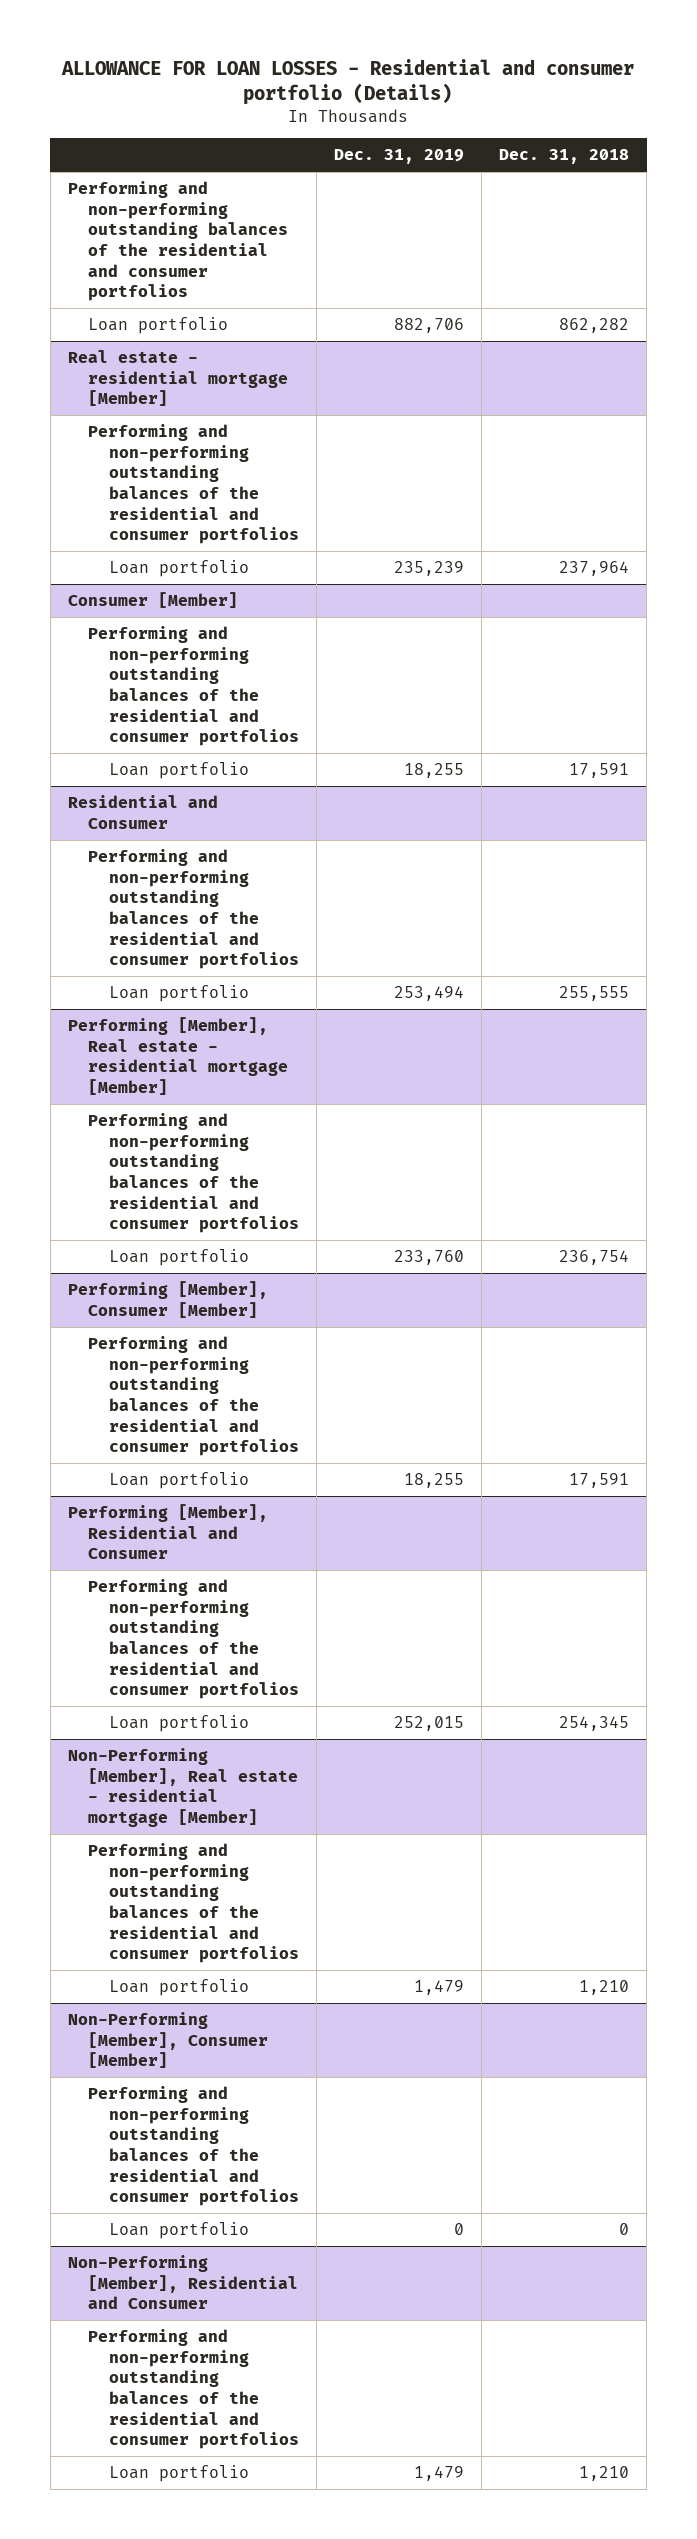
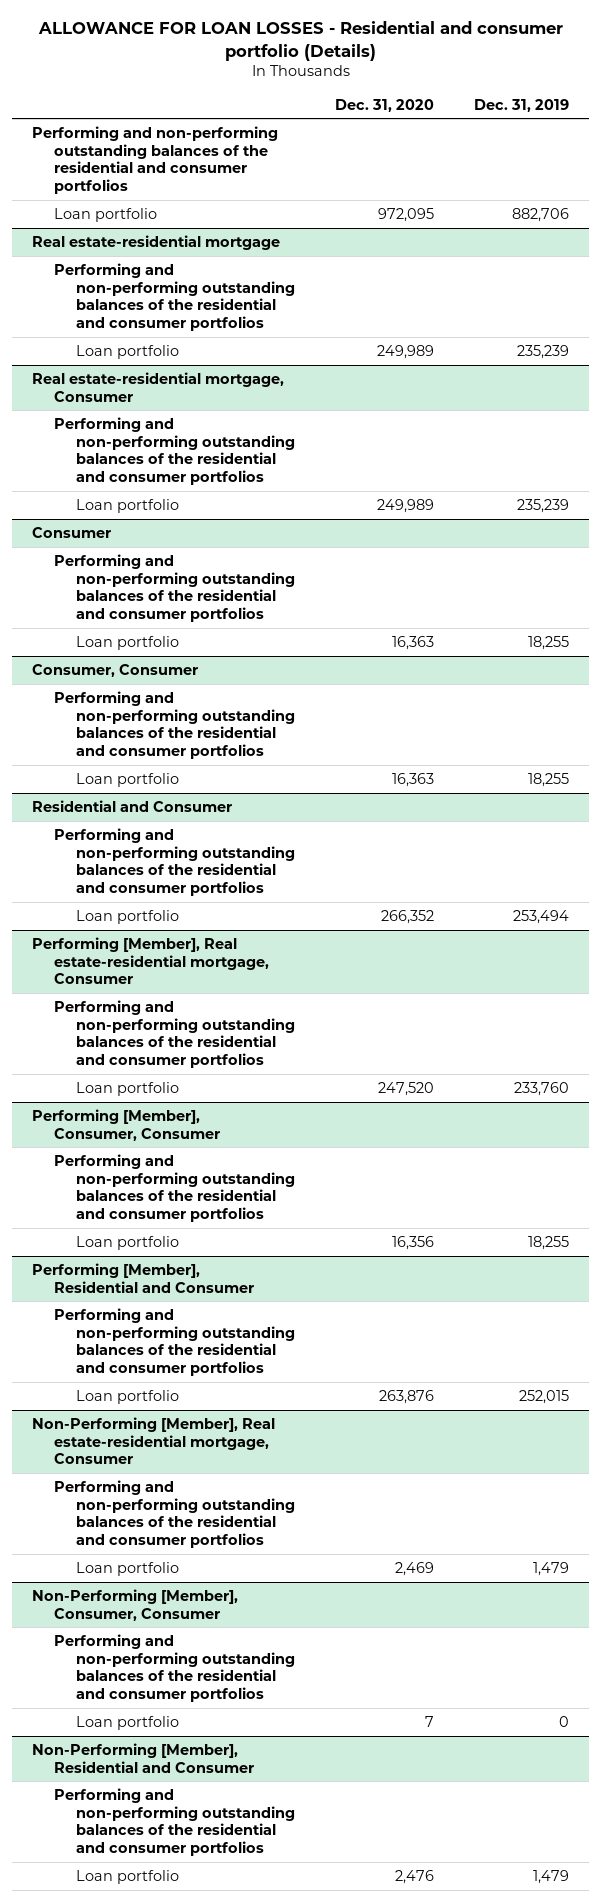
- | Dec. 31, 2019 | Dec. 31, 2018
+ | Dec. 31, 2020 | Dec. 31, 2019
- Real estate - residential mortgage [Member]
+ Real estate-residential mortgage
- Consumer [Member]
+ Real estate-residential mortgage, Consumer
+ Loan portfolio | 249,989 | 235,239
+ Consumer
+ Performing and non-performing outstanding balances of the residential and consumer portfolios
+ Consumer, Consumer
+ Performing and non-performing outstanding balances of the residential and consumer portfolios
+ Loan portfolio | 16,363 | 18,255
- Performing [Member], Real estate - residential mortgage [Member]
+ Performing [Member], Real estate-residential mortgage, Consumer
- Performing [Member], Consumer [Member]
+ Performing [Member], Consumer, Consumer
- Non-Performing [Member], Real estate - residential mortgage [Member]
+ Non-Performing [Member], Real estate-residential mortgage, Consumer
- Non-Performing [Member], Consumer [Member]
+ Non-Performing [Member], Consumer, Consumer

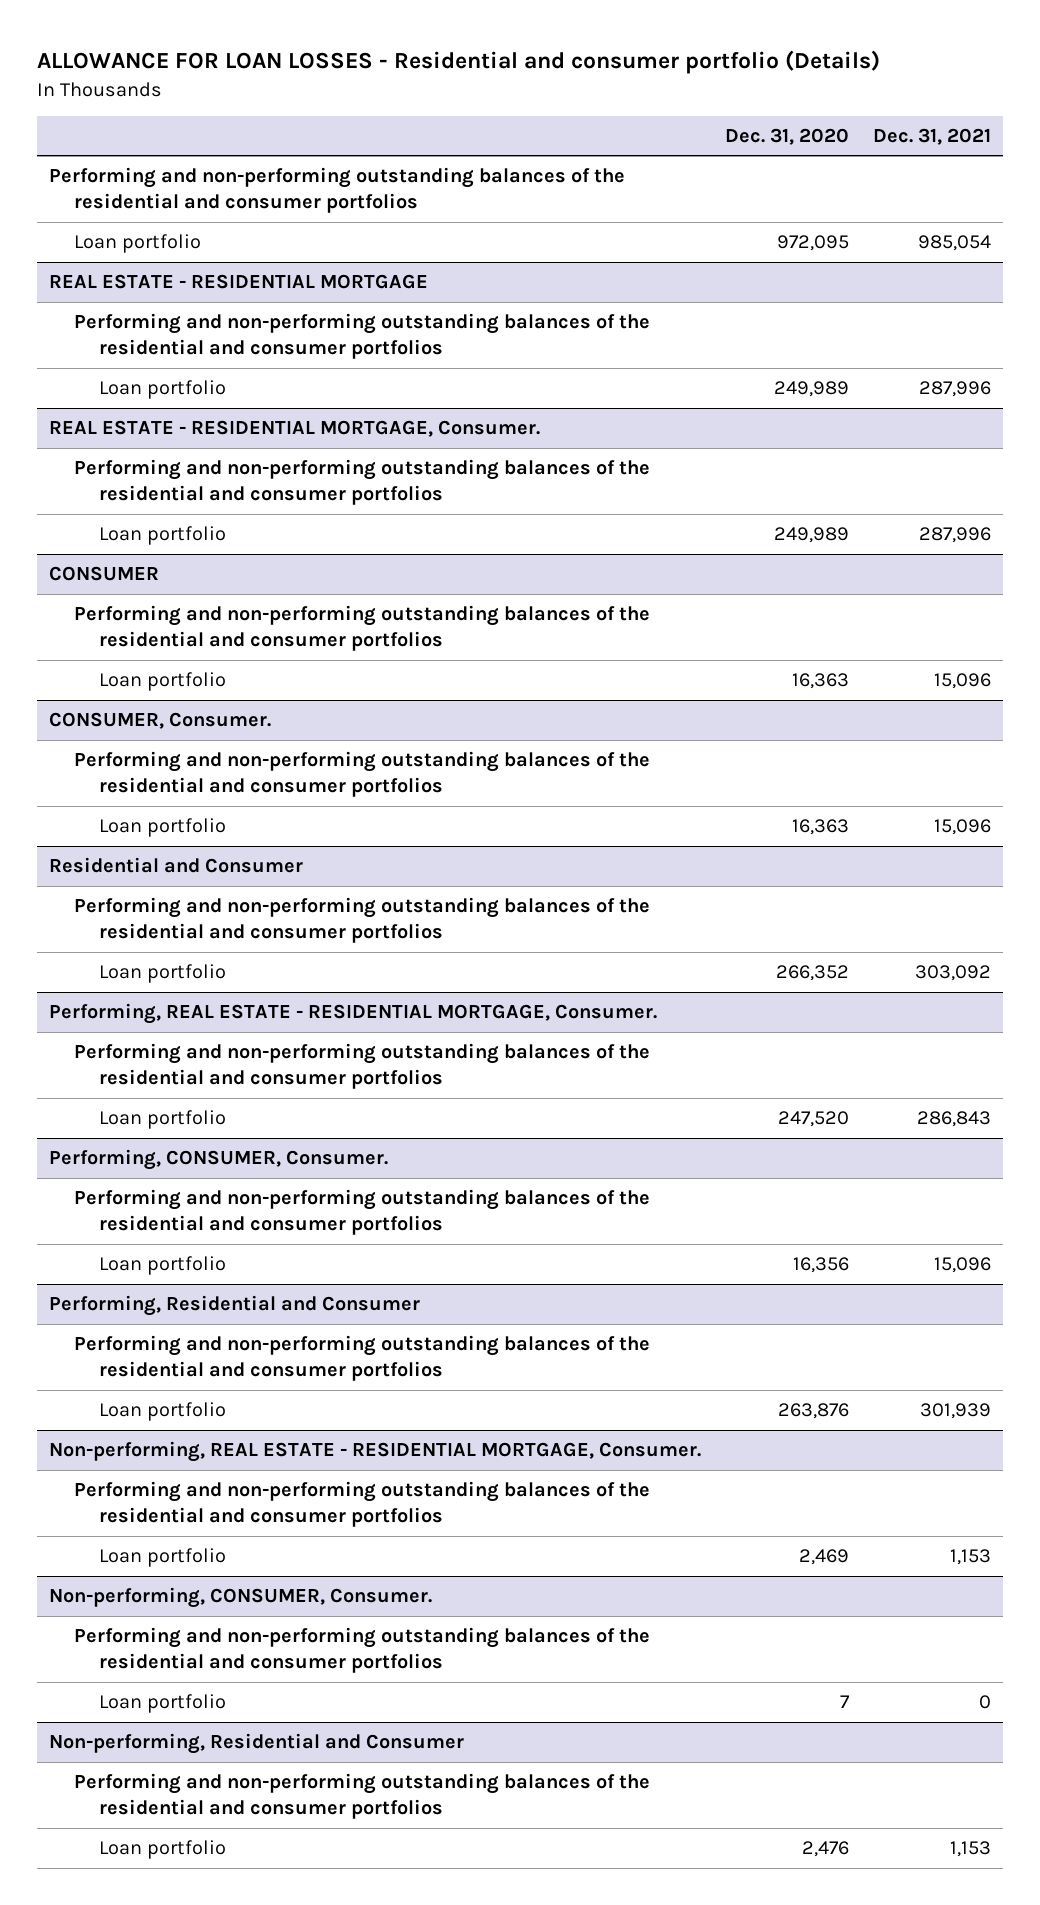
- | Dec. 31, 2020 | Dec. 31, 2019
+ | Dec. 31, 2020 | Dec. 31, 2021
- Real estate-residential mortgage
+ REAL ESTATE - RESIDENTIAL MORTGAGE
- Real estate-residential mortgage, Consumer
+ REAL ESTATE - RESIDENTIAL MORTGAGE, Consumer.
- Consumer
+ CONSUMER
- Consumer, Consumer
+ CONSUMER, Consumer.
- Performing [Member], Real estate-residential mortgage, Consumer
+ Performing, REAL ESTATE - RESIDENTIAL MORTGAGE, Consumer.
- Performing [Member], Consumer, Consumer
+ Performing, CONSUMER, Consumer.
- Performing [Member], Residential and Consumer
+ Performing, Residential and Consumer
- Non-Performing [Member], Real estate-residential mortgage, Consumer
+ Non-performing, REAL ESTATE - RESIDENTIAL MORTGAGE, Consumer.
- Non-Performing [Member], Consumer, Consumer
+ Non-performing, CONSUMER, Consumer.
- Non-Performing [Member], Residential and Consumer
+ Non-performing, Residential and Consumer

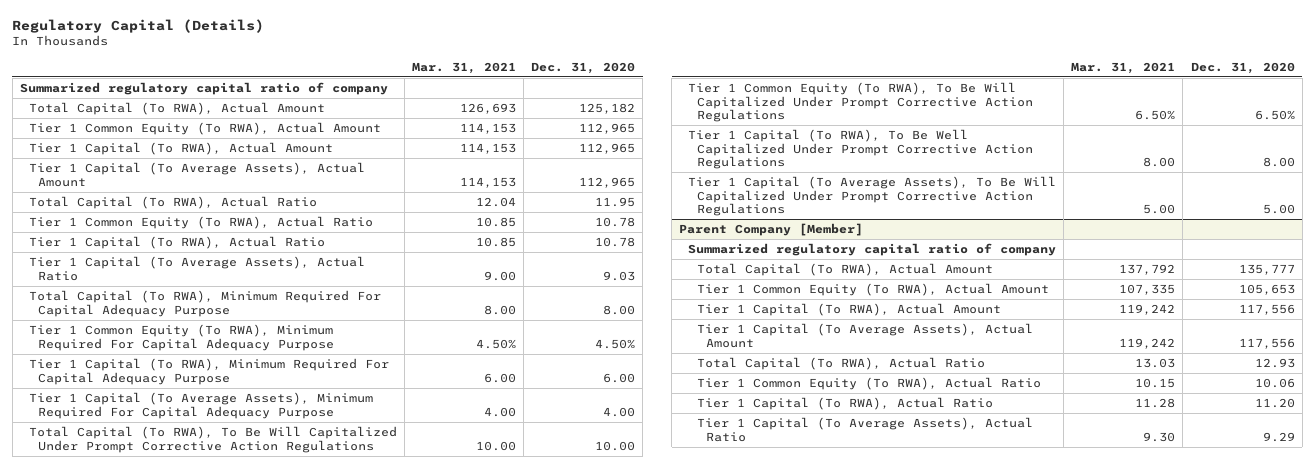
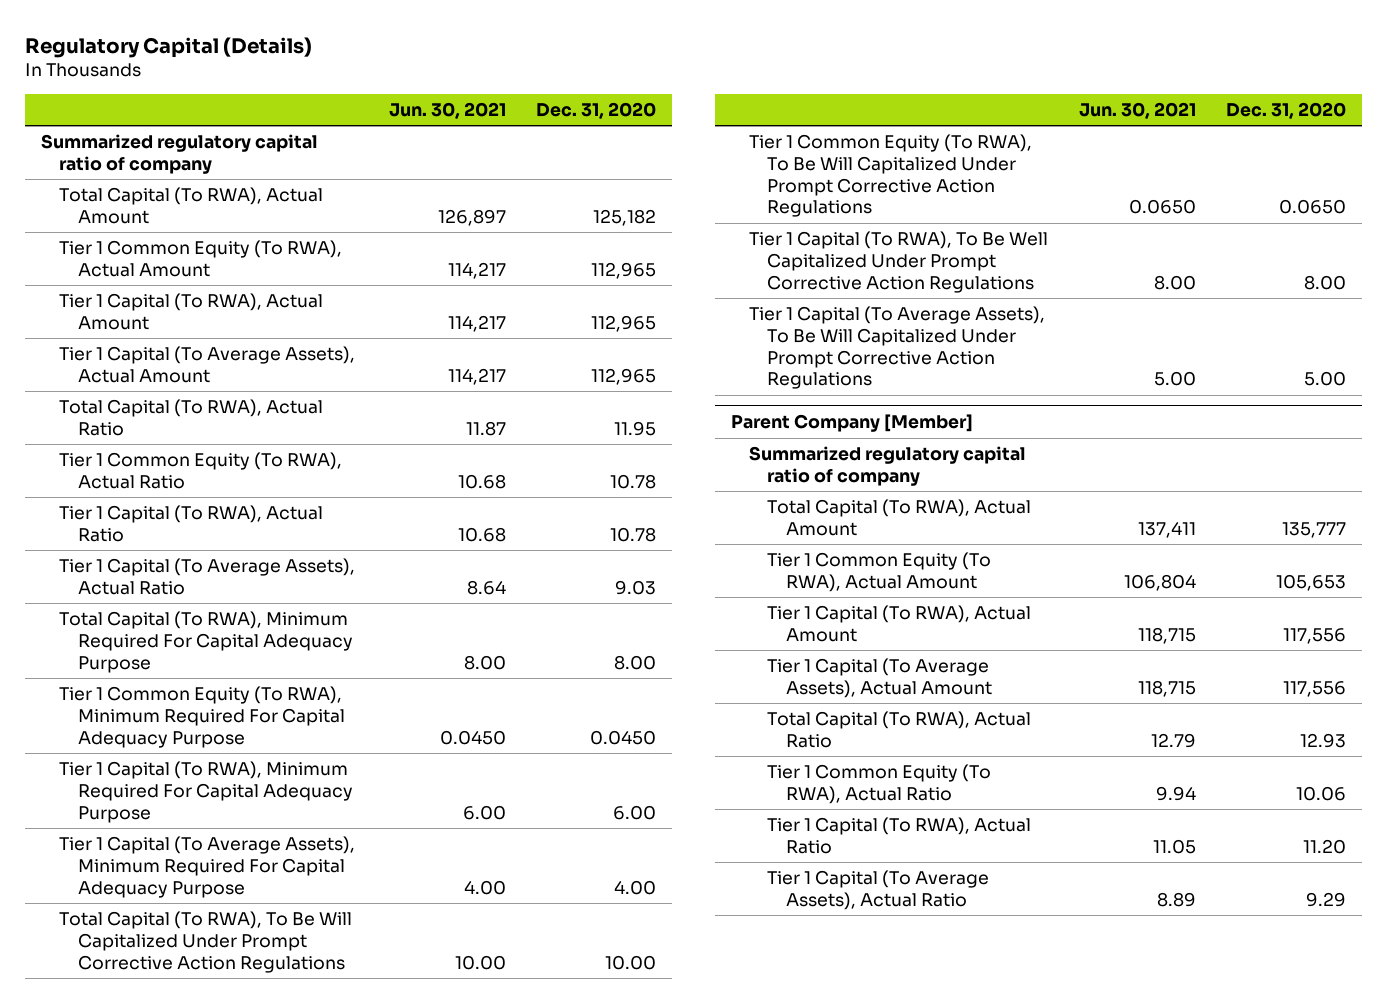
- | Mar. 31, 2021 | Dec. 31, 2020
+ | Jun. 30, 2021 | Dec. 31, 2020
- Tier 1 Common Equity (To RWA), Minimum Required For Capital Adequacy Purpose | 4.50% | 4.50%
+ Tier 1 Common Equity (To RWA), Minimum Required For Capital Adequacy Purpose | 0.0450 | 0.0450
- Tier 1 Common Equity (To RWA), To Be Will Capitalized Under Prompt Corrective Action Regulations | 6.50% | 6.50%
+ Tier 1 Common Equity (To RWA), To Be Will Capitalized Under Prompt Corrective Action Regulations | 0.0650 | 0.0650

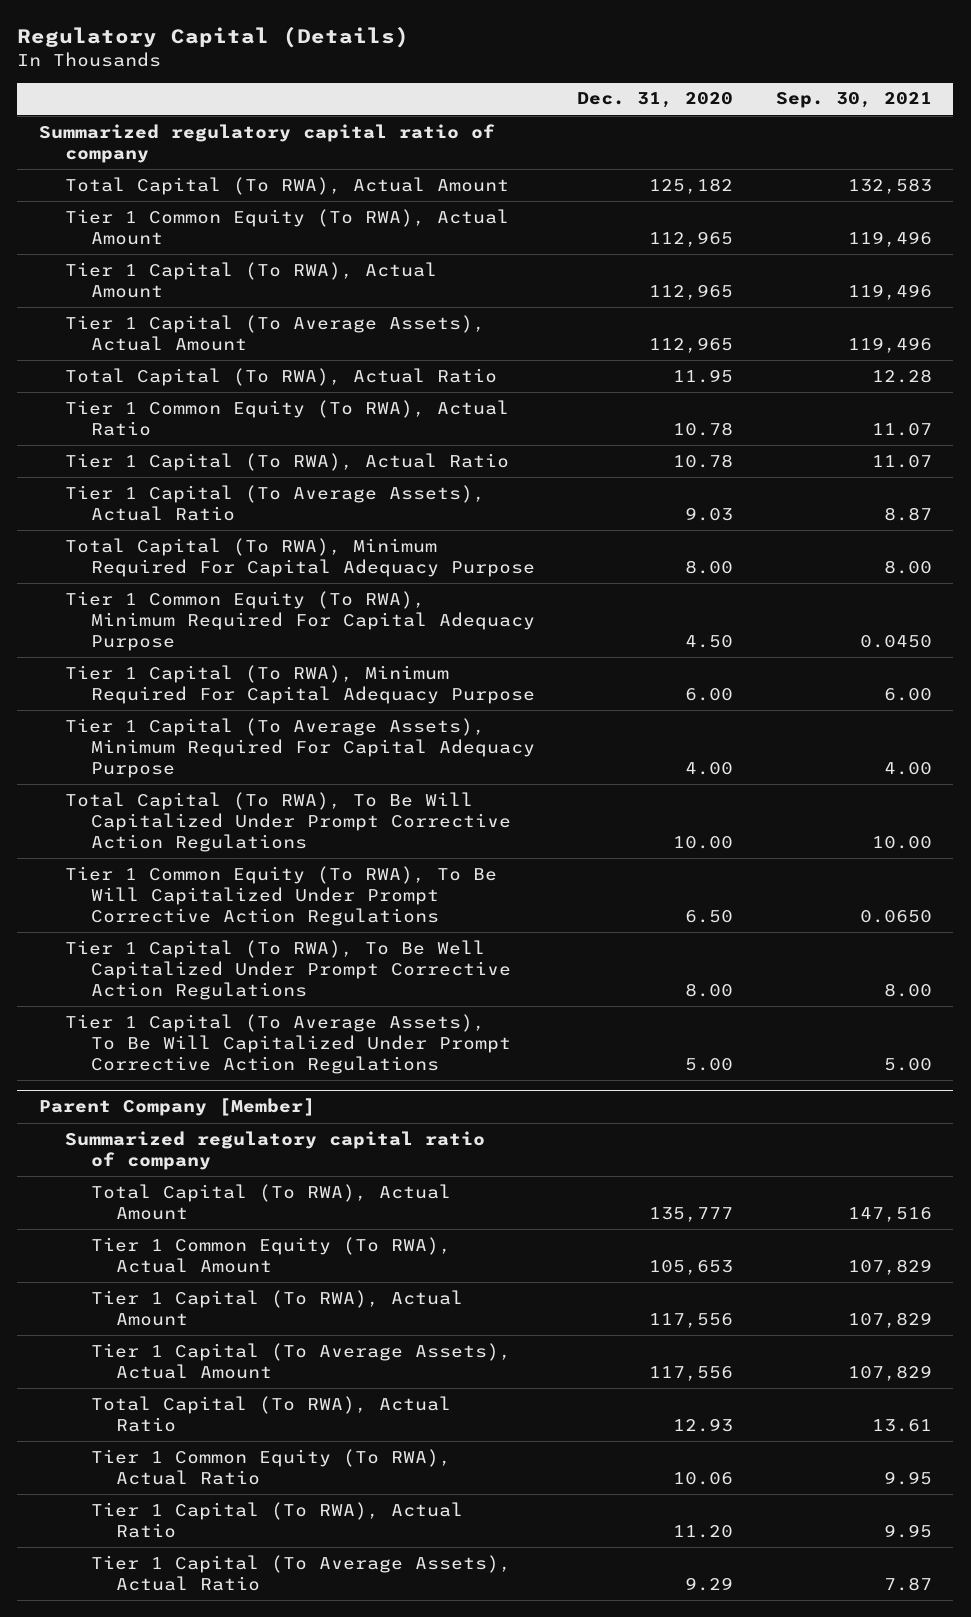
- | Jun. 30, 2021 | Dec. 31, 2020
+ | Dec. 31, 2020 | Sep. 30, 2021
- Tier 1 Common Equity (To RWA), Minimum Required For Capital Adequacy Purpose | 0.0450 | 0.0450
+ Tier 1 Common Equity (To RWA), Minimum Required For Capital Adequacy Purpose | 4.50 | 0.0450
- Tier 1 Common Equity (To RWA), To Be Will Capitalized Under Prompt Corrective Action Regulations | 0.0650 | 0.0650
+ Tier 1 Common Equity (To RWA), To Be Will Capitalized Under Prompt Corrective Action Regulations | 6.50 | 0.0650

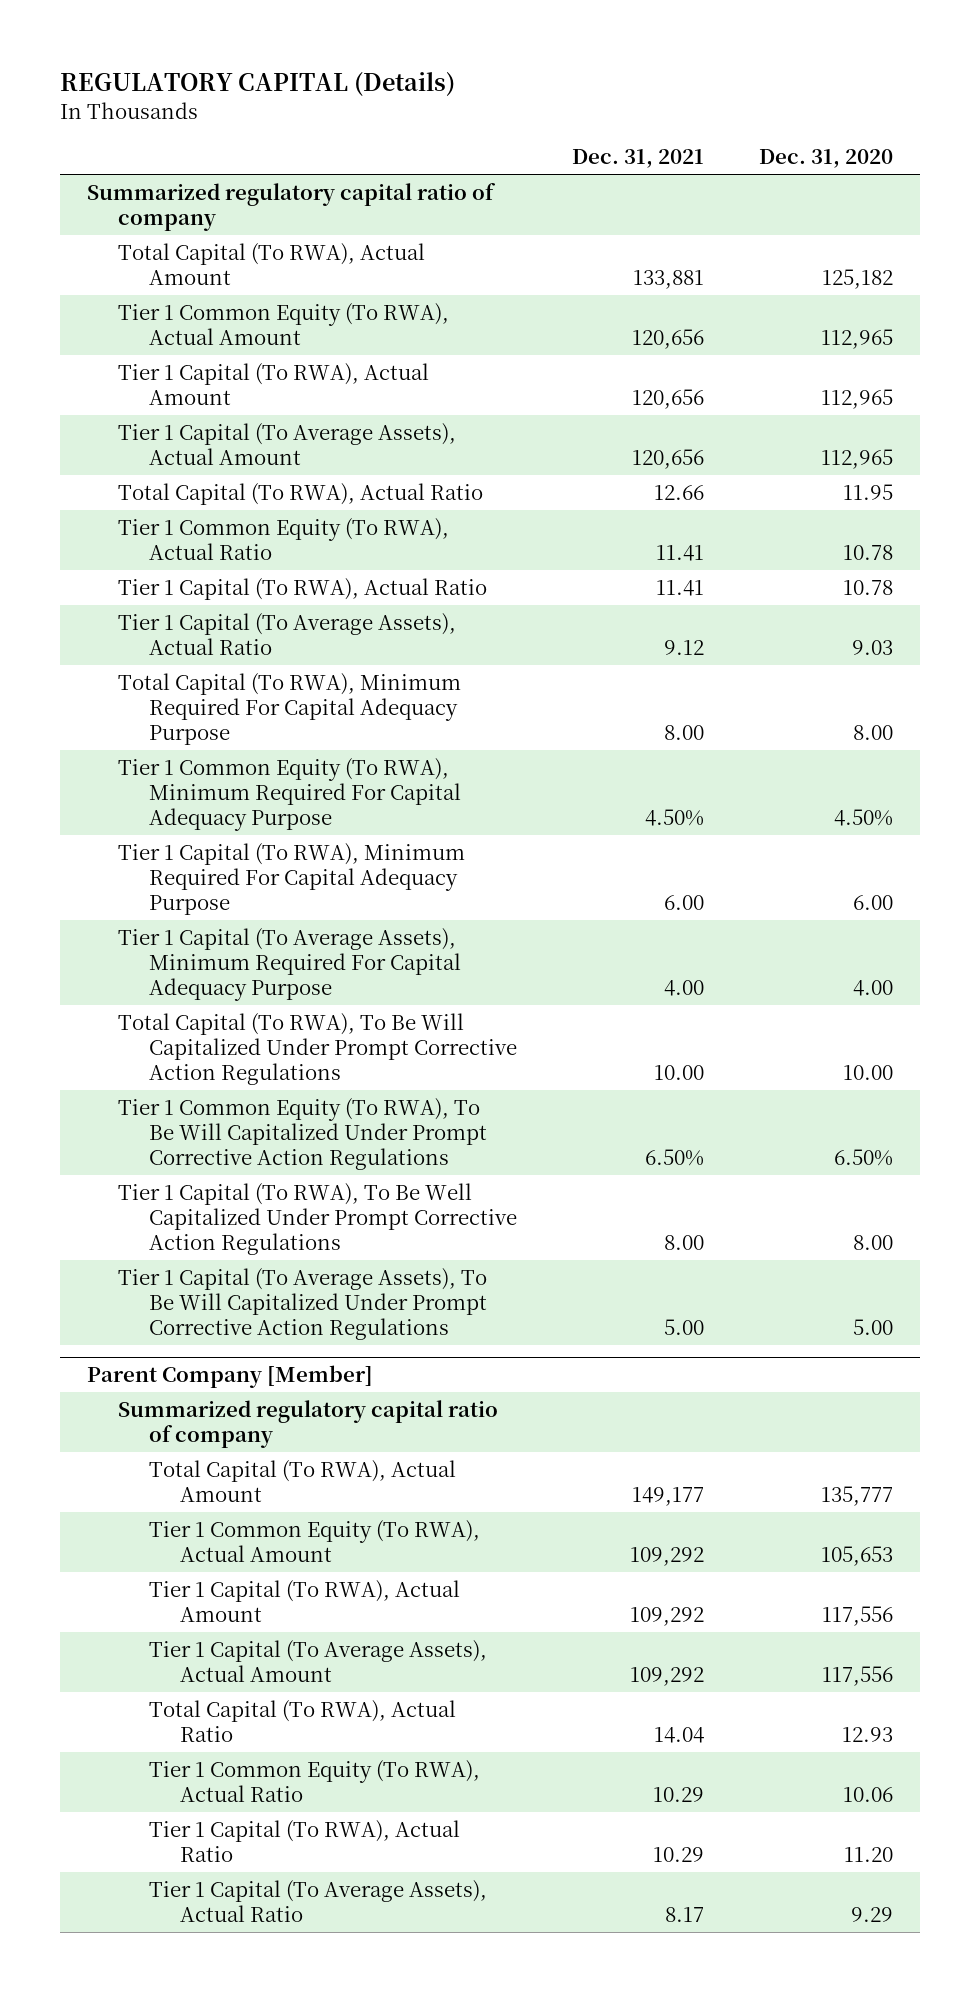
- Regulatory Capital (Details)
+ REGULATORY CAPITAL (Details)
- | Dec. 31, 2020 | Sep. 30, 2021
+ | Dec. 31, 2021 | Dec. 31, 2020
- Tier 1 Common Equity (To RWA), Minimum Required For Capital Adequacy Purpose | 4.50 | 0.0450
+ Tier 1 Common Equity (To RWA), Minimum Required For Capital Adequacy Purpose | 4.50% | 4.50%
- Tier 1 Common Equity (To RWA), To Be Will Capitalized Under Prompt Corrective Action Regulations | 6.50 | 0.0650
+ Tier 1 Common Equity (To RWA), To Be Will Capitalized Under Prompt Corrective Action Regulations | 6.50% | 6.50%

